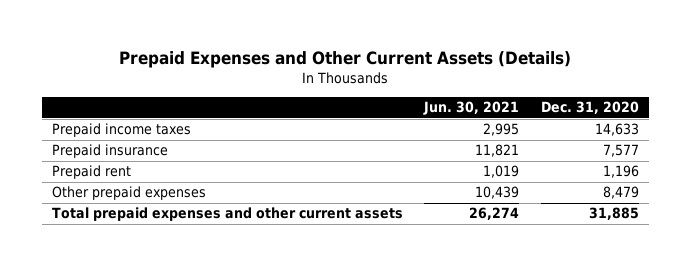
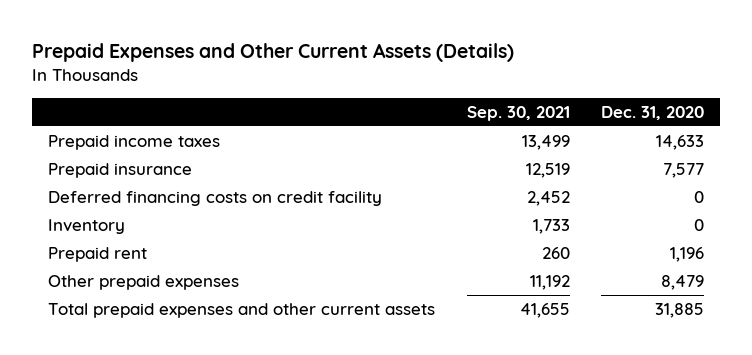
- | Jun. 30, 2021 | Dec. 31, 2020
+ | Sep. 30, 2021 | Dec. 31, 2020
+ Deferred financing costs on credit facility | 2,452 | 0
+ Inventory | 1,733 | 0

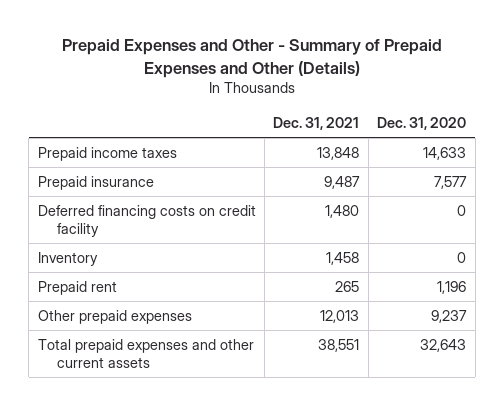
- Prepaid Expenses and Other Current Assets (Details)
+ Prepaid Expenses and Other - Summary of Prepaid Expenses and Other (Details)
- | Sep. 30, 2021 | Dec. 31, 2020
+ | Dec. 31, 2021 | Dec. 31, 2020
- Other prepaid expenses | 11,192 | 8,479
- Total prepaid expenses and other current assets | 41,655 | 31,885
+ Other prepaid expenses | 12,013 | 9,237
+ Total prepaid expenses and other current assets | 38,551 | 32,643

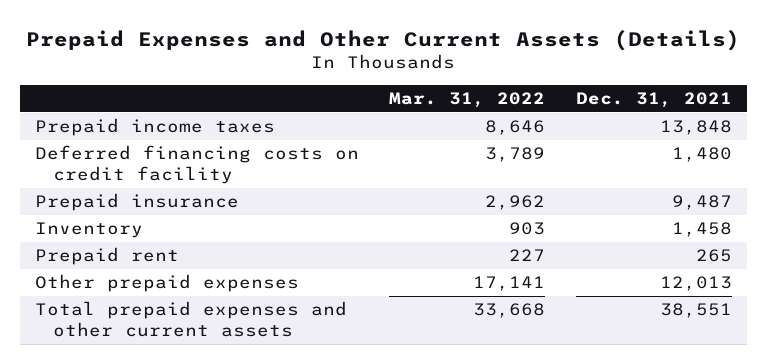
- Prepaid Expenses and Other - Summary of Prepaid Expenses and Other (Details)
+ Prepaid Expenses and Other Current Assets (Details)
- | Dec. 31, 2021 | Dec. 31, 2020
+ | Mar. 31, 2022 | Dec. 31, 2021
moved down: Prepaid insurance | 2,962 | 9,487

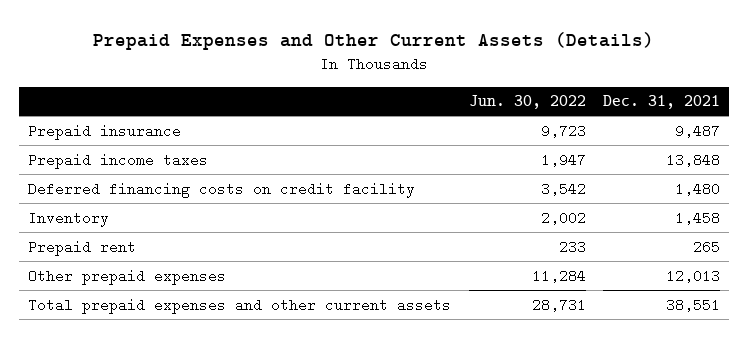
- | Mar. 31, 2022 | Dec. 31, 2021
+ | Jun. 30, 2022 | Dec. 31, 2021
moved up: Prepaid insurance | 9,723 | 9,487

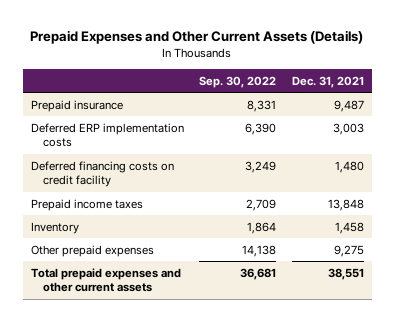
- | Jun. 30, 2022 | Dec. 31, 2021
+ | Sep. 30, 2022 | Dec. 31, 2021
+ Deferred ERP implementation costs | 6,390 | 3,003
moved down: Prepaid income taxes | 2,709 | 13,848
- Prepaid rent | 233 | 265
- Other prepaid expenses | 11,284 | 12,013
+ Other prepaid expenses | 14,138 | 9,275

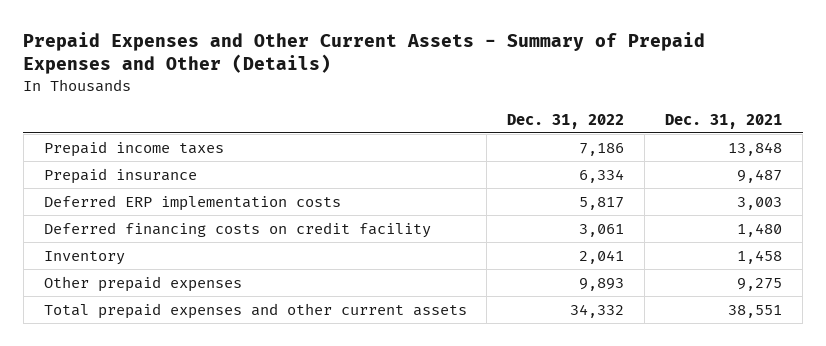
- Prepaid Expenses and Other Current Assets (Details)
+ Prepaid Expenses and Other Current Assets - Summary of Prepaid Expenses and Other (Details)
- | Sep. 30, 2022 | Dec. 31, 2021
+ | Dec. 31, 2022 | Dec. 31, 2021
moved up: Prepaid income taxes | 7,186 | 13,848

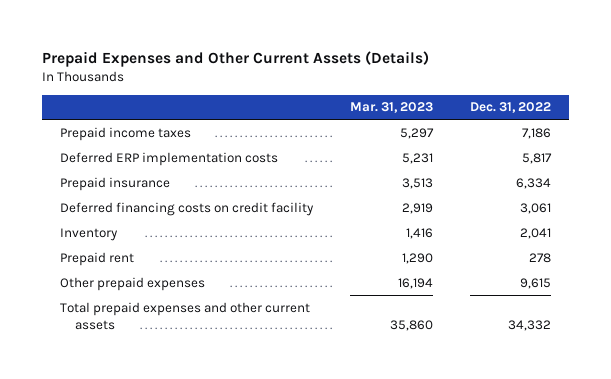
- Prepaid Expenses and Other Current Assets - Summary of Prepaid Expenses and Other (Details)
+ Prepaid Expenses and Other Current Assets (Details)
- | Dec. 31, 2022 | Dec. 31, 2021
+ | Mar. 31, 2023 | Dec. 31, 2022
moved down: Prepaid insurance | 3,513 | 6,334
- Other prepaid expenses | 9,893 | 9,275
+ Prepaid rent | 1,290 | 278
+ Other prepaid expenses | 16,194 | 9,615

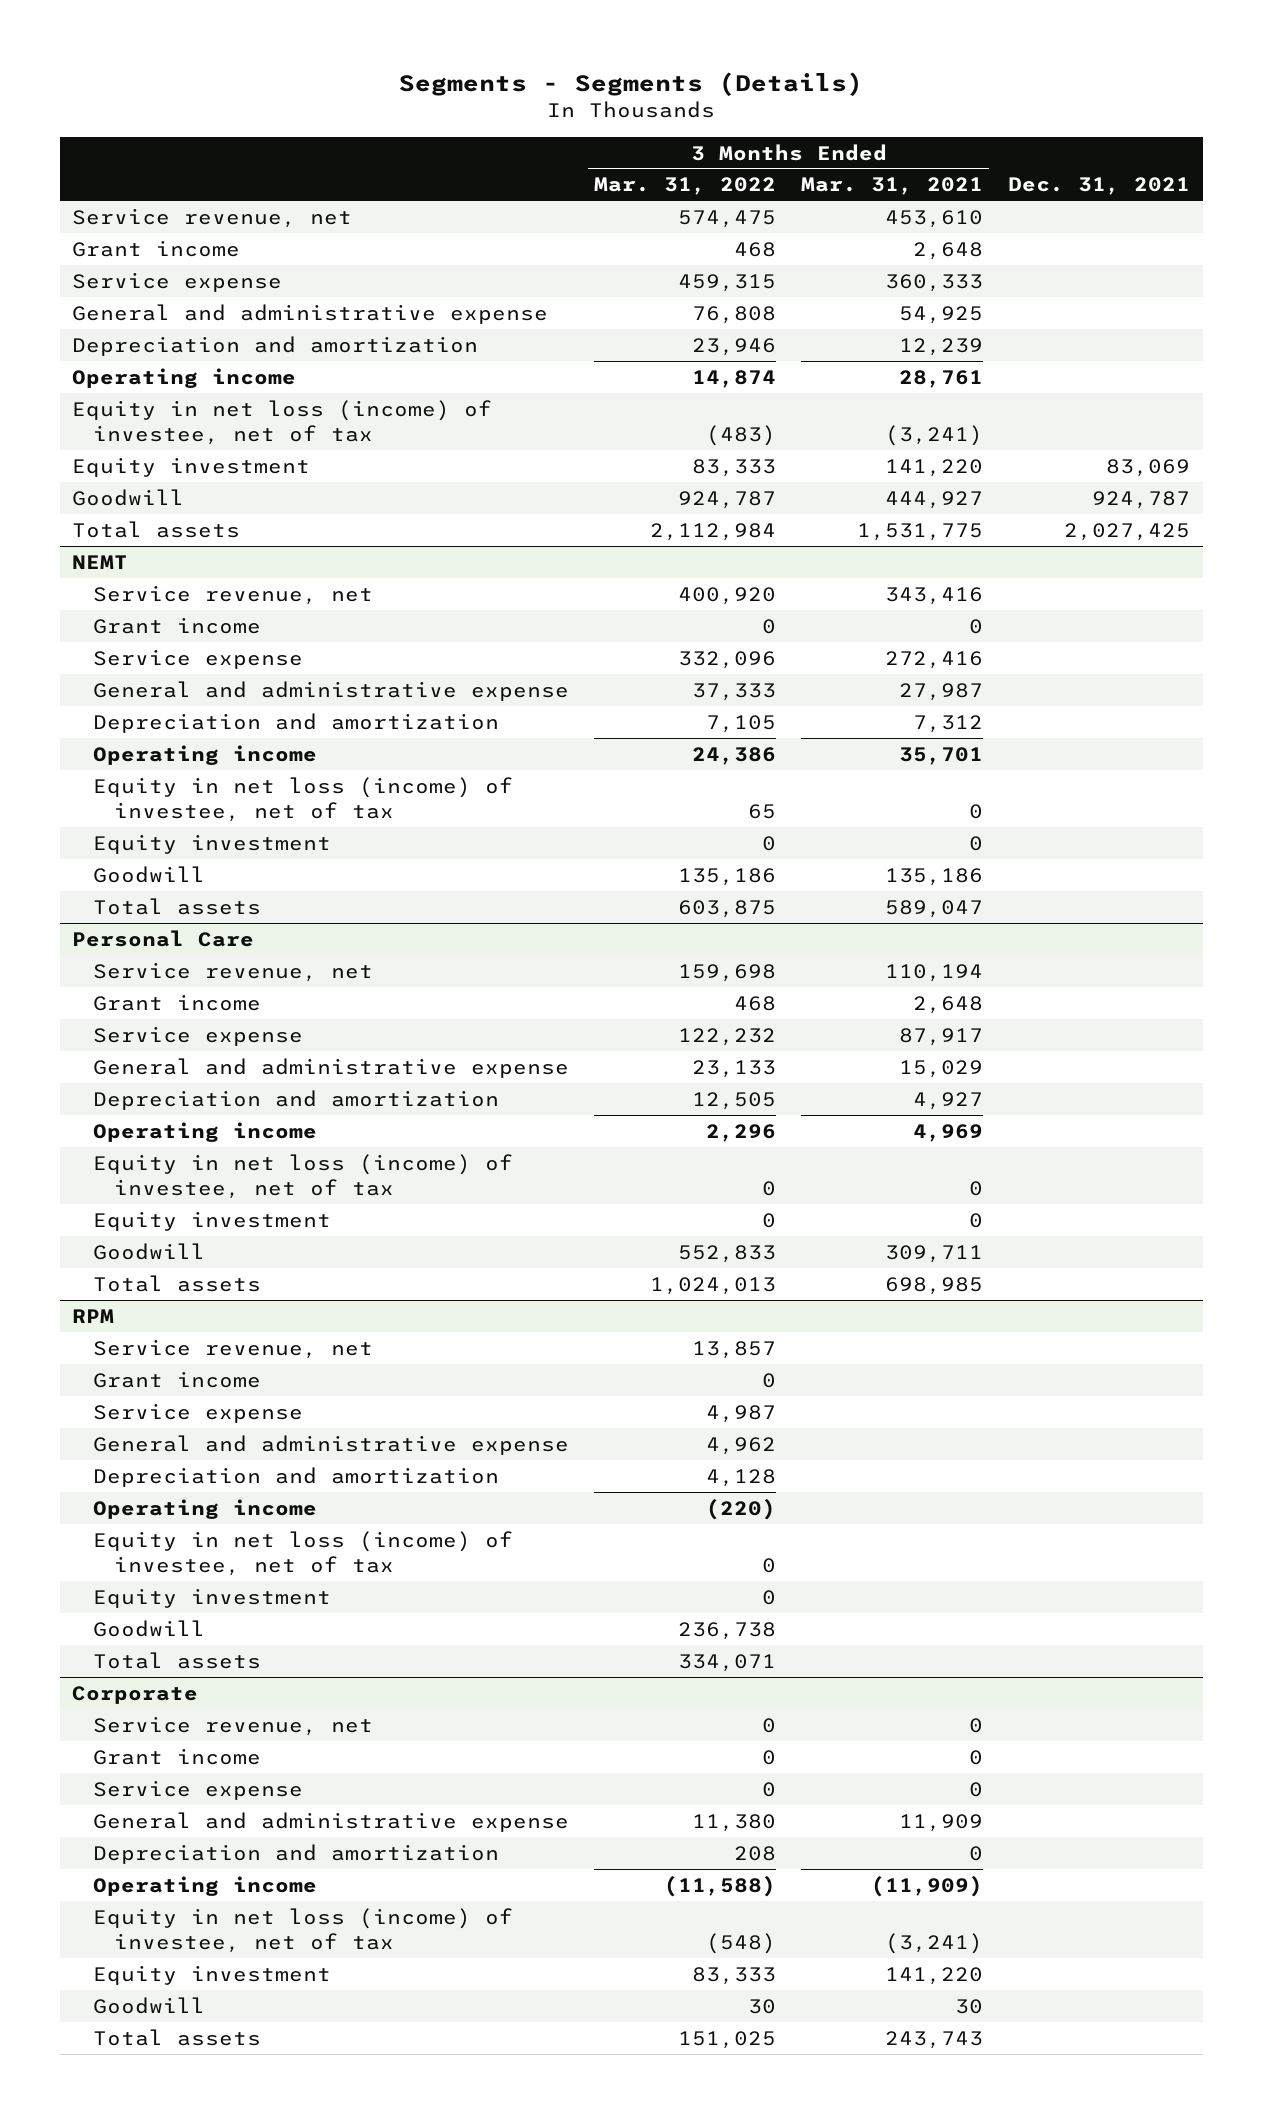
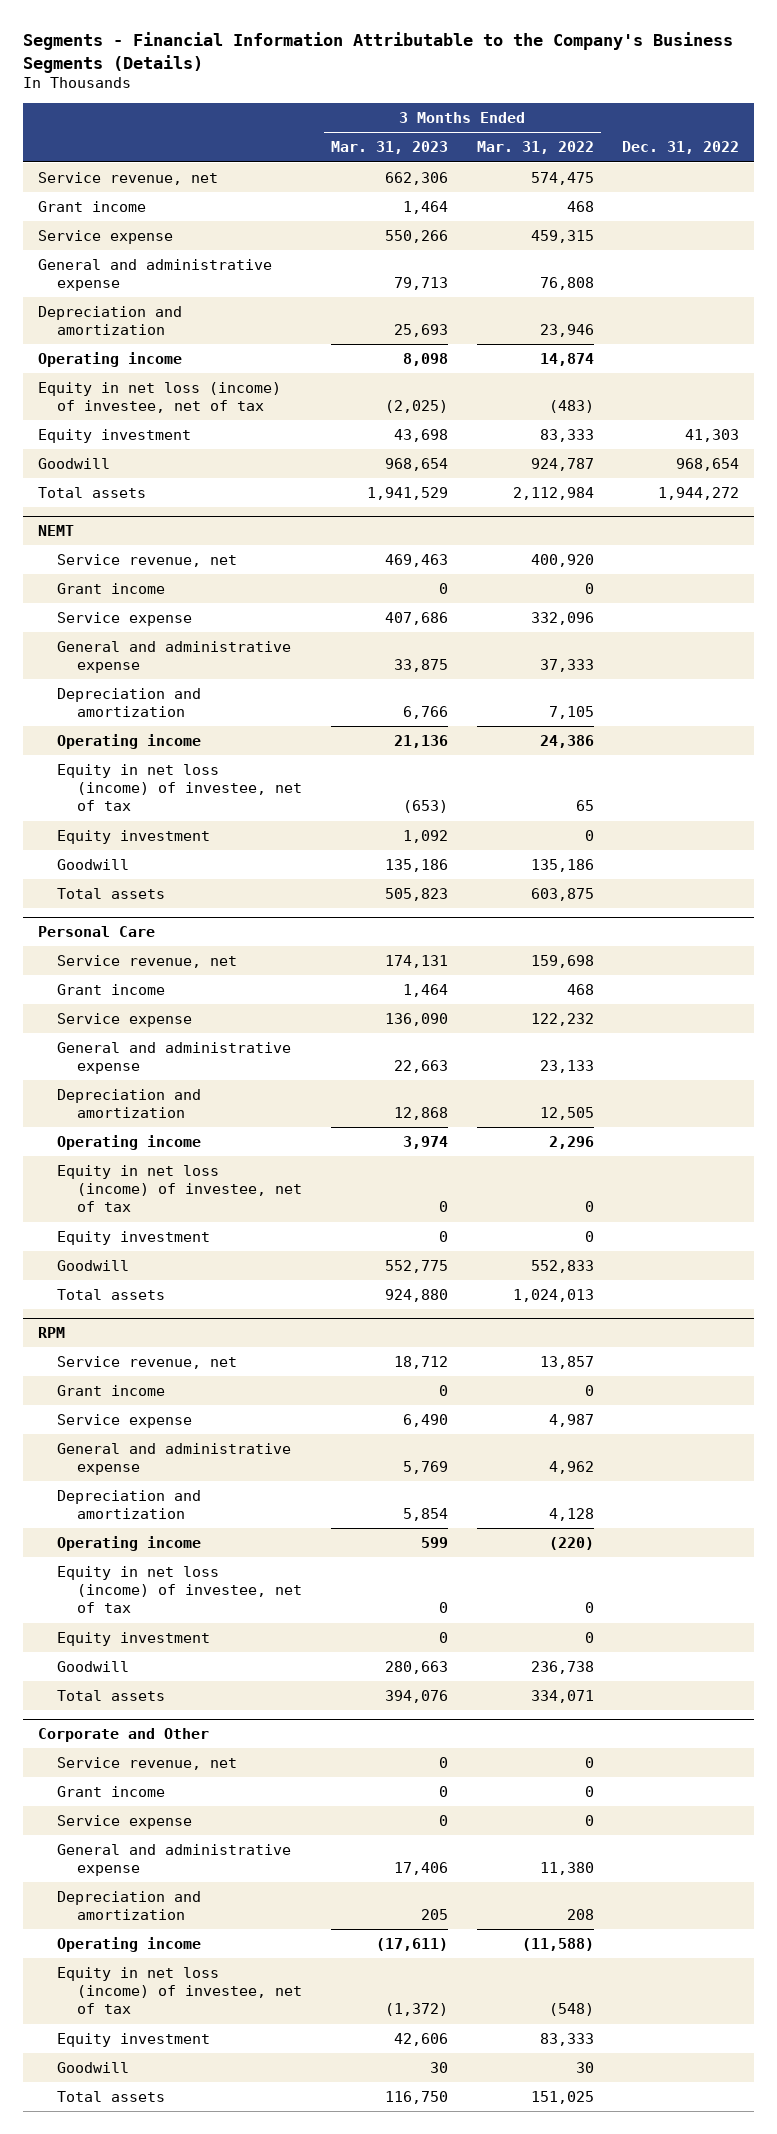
- Segments - Segments (Details)
+ Segments - Financial Information Attributable to the Company's Business Segments (Details)
- | 3 Months Ended Mar. 31, 2022 | 3 Months Ended Mar. 31, 2021 | Dec. 31, 2021
+ | 3 Months Ended Mar. 31, 2023 | 3 Months Ended Mar. 31, 2022 | Dec. 31, 2022
- Corporate
+ Corporate and Other

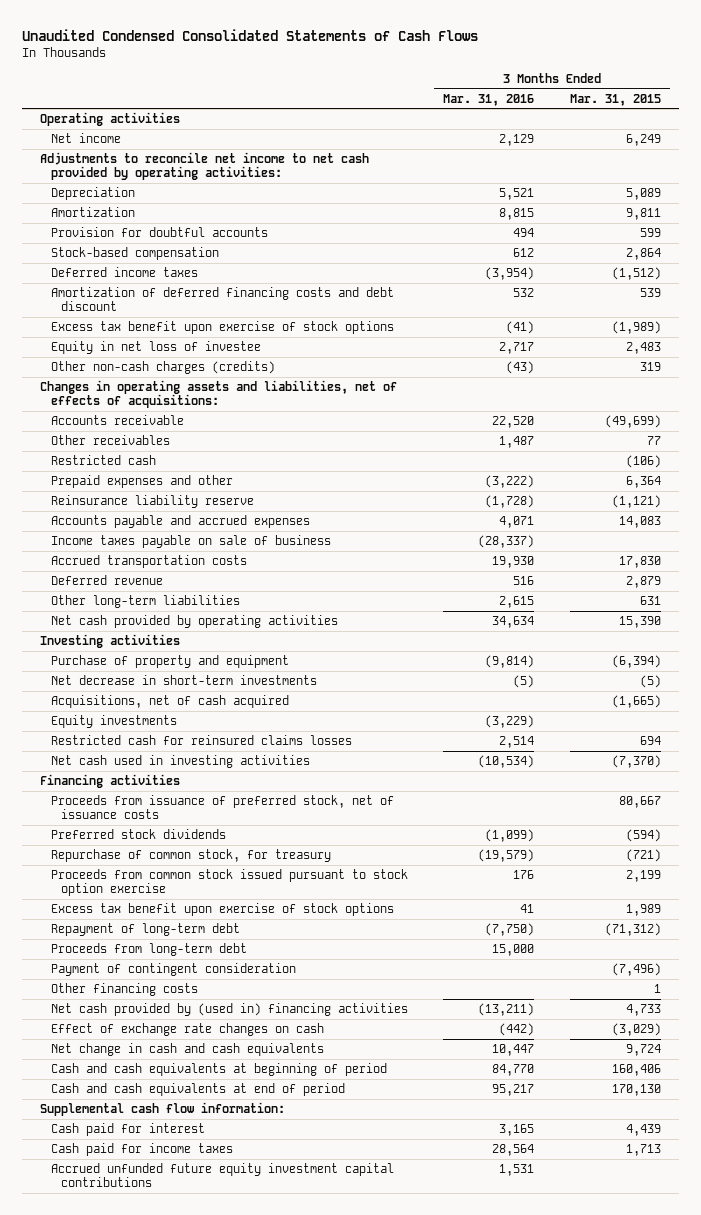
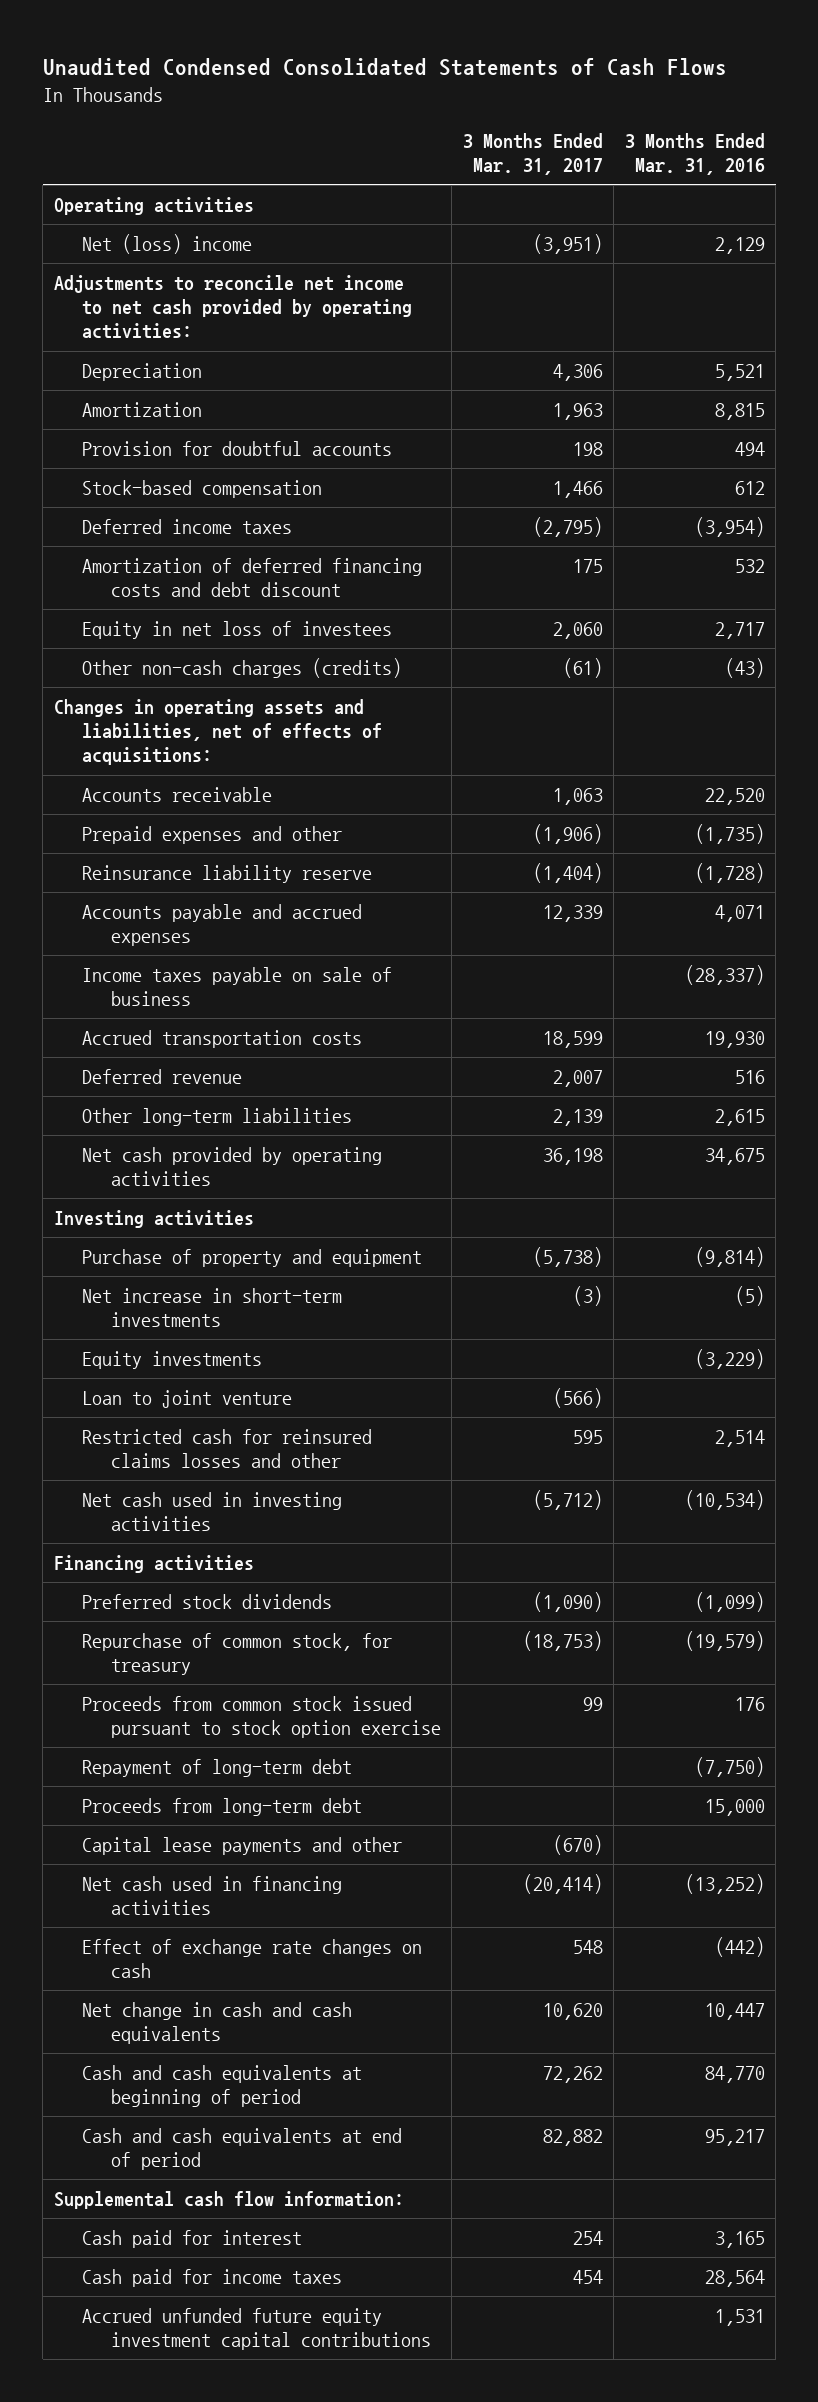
- | 3 Months Ended Mar. 31, 2016 | 3 Months Ended Mar. 31, 2015
+ | 3 Months Ended Mar. 31, 2017 | 3 Months Ended Mar. 31, 2016
- Net income | 2,129 | 6,249
+ Net (loss) income | (3,951) | 2,129
- Excess tax benefit upon exercise of stock options | (41) | (1,989)
- Equity in net loss of investee | 2,717 | 2,483
+ Equity in net loss of investees | 2,060 | 2,717
- Other receivables | 1,487 | 77
- Restricted cash | | (106)
- Prepaid expenses and other | (3,222) | 6,364
+ Prepaid expenses and other | (1,906) | (1,735)
- Net cash provided by operating activities | 34,634 | 15,390
+ Net cash provided by operating activities | 36,198 | 34,675
- Net decrease in short-term investments | (5) | (5)
- Acquisitions, net of cash acquired | | (1,665)
+ Net increase in short-term investments | (3) | (5)
- Restricted cash for reinsured claims losses | 2,514 | 694
+ Loan to joint venture | (566) |
+ Restricted cash for reinsured claims losses and other | 595 | 2,514
- Proceeds from issuance of preferred stock, net of issuance costs | | 80,667
- Excess tax benefit upon exercise of stock options | 41 | 1,989
- Payment of contingent consideration | | (7,496)
- Other financing costs | | 1
- Net cash provided by (used in) financing activities | (13,211) | 4,733
+ Capital lease payments and other | (670) |
+ Net cash used in financing activities | (20,414) | (13,252)

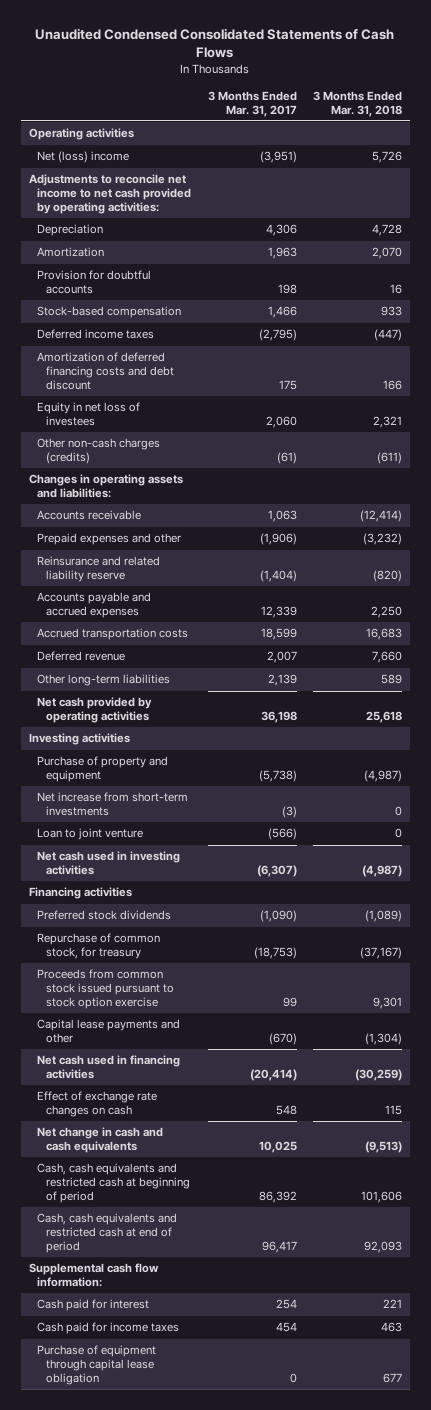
- | 3 Months Ended Mar. 31, 2017 | 3 Months Ended Mar. 31, 2016
+ | 3 Months Ended Mar. 31, 2017 | 3 Months Ended Mar. 31, 2018
- Changes in operating assets and liabilities, net of effects of acquisitions:
+ Changes in operating assets and liabilities:
- Reinsurance liability reserve | (1,404) | (1,728)
+ Reinsurance and related liability reserve | (1,404) | (820)
- Income taxes payable on sale of business | | (28,337)
- Net increase in short-term investments | (3) | (5)
- Equity investments | | (3,229)
+ Net increase from short-term investments | (3) | 0
- Restricted cash for reinsured claims losses and other | 595 | 2,514
- Net cash used in investing activities | (5,712) | (10,534)
+ Net cash used in investing activities | (6,307) | (4,987)
- Repayment of long-term debt | | (7,750)
- Proceeds from long-term debt | | 15,000
- Net change in cash and cash equivalents | 10,620 | 10,447
- Cash and cash equivalents at beginning of period | 72,262 | 84,770
- Cash and cash equivalents at end of period | 82,882 | 95,217
+ Net change in cash and cash equivalents | 10,025 | (9,513)
+ Cash, cash equivalents and restricted cash at beginning of period | 86,392 | 101,606
+ Cash, cash equivalents and restricted cash at end of period | 96,417 | 92,093
- Accrued unfunded future equity investment capital contributions | | 1,531
+ Purchase of equipment through capital lease obligation | 0 | 677

